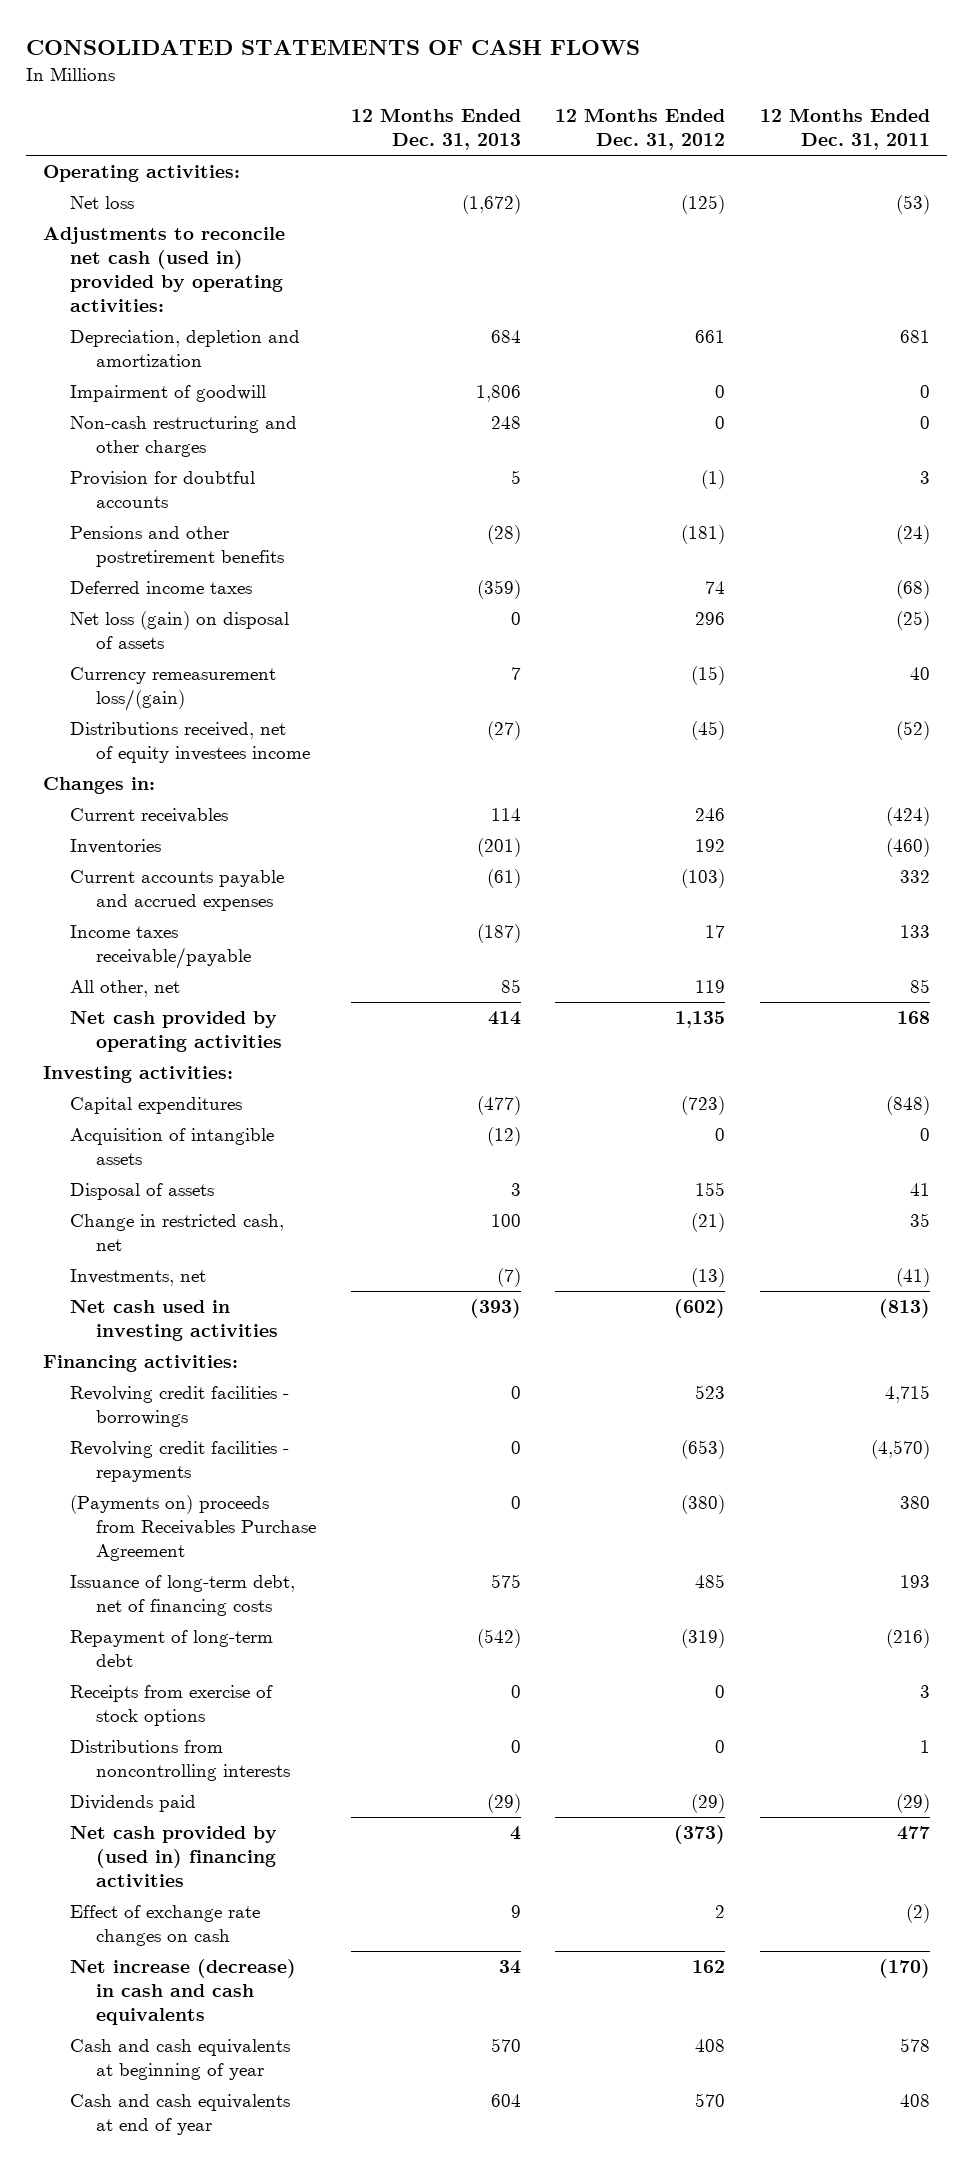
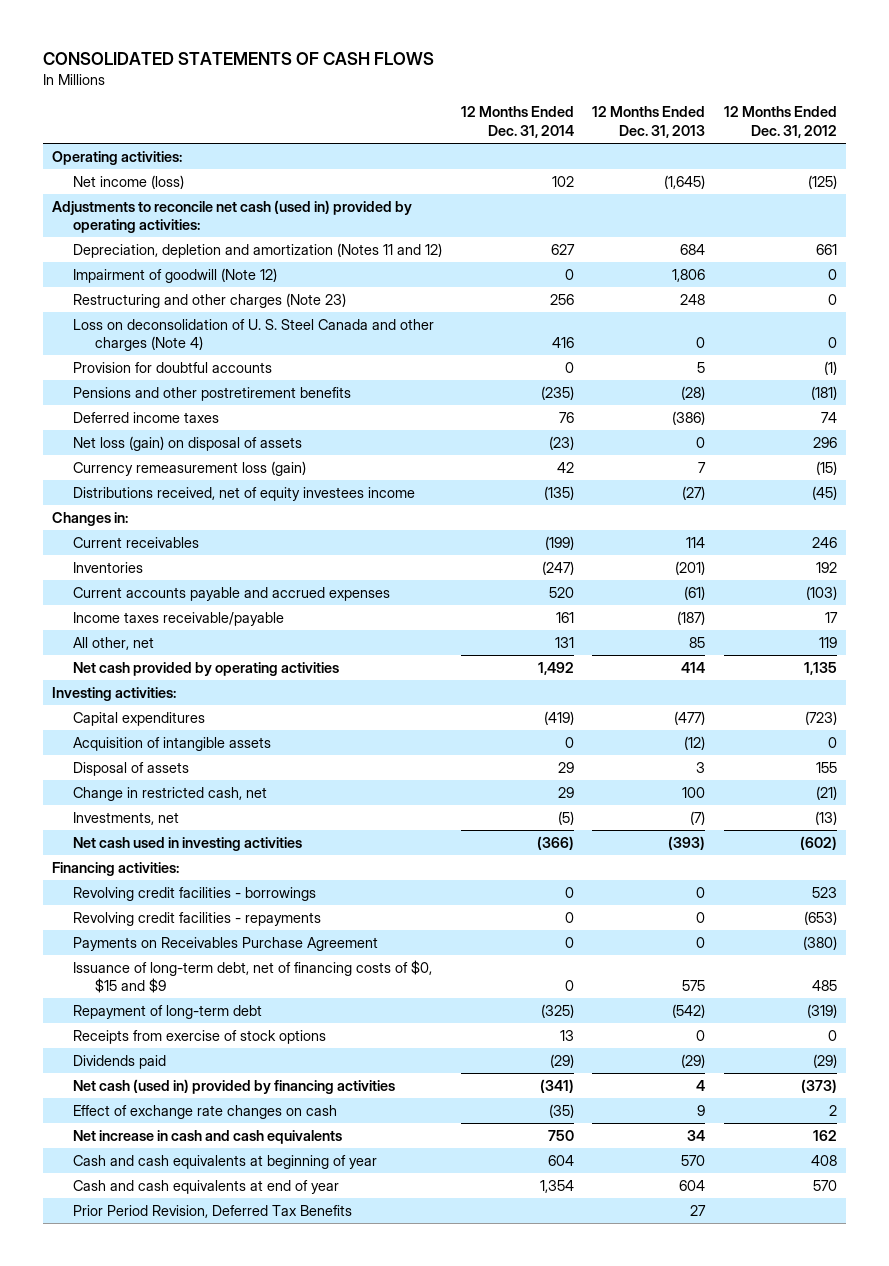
- | 12 Months Ended Dec. 31, 2013 | 12 Months Ended Dec. 31, 2012 | 12 Months Ended Dec. 31, 2011
+ | 12 Months Ended Dec. 31, 2014 | 12 Months Ended Dec. 31, 2013 | 12 Months Ended Dec. 31, 2012
- Net loss | (1,672) | (125) | (53)
+ Net income (loss) | 102 | (1,645) | (125)
- Depreciation, depletion and amortization | 684 | 661 | 681
- Impairment of goodwill | 1,806 | 0 | 0
- Non-cash restructuring and other charges | 248 | 0 | 0
+ Depreciation, depletion and amortization (Notes 11 and 12) | 627 | 684 | 661
+ Impairment of goodwill (Note 12) | 0 | 1,806 | 0
+ Restructuring and other charges (Note 23) | 256 | 248 | 0
+ Loss on deconsolidation of U. S. Steel Canada and other charges (Note 4) | 416 | 0 | 0
- Deferred income taxes | (359) | 74 | (68)
+ Deferred income taxes | 76 | (386) | 74
- Currency remeasurement loss/(gain) | 7 | (15) | 40
+ Currency remeasurement loss (gain) | 42 | 7 | (15)
- (Payments on) proceeds from Receivables Purchase Agreement | 0 | (380) | 380
- Issuance of long-term debt, net of financing costs | 575 | 485 | 193
+ Payments on Receivables Purchase Agreement | 0 | 0 | (380)
+ Issuance of long-term debt, net of financing costs of $0, $15 and $9 | 0 | 575 | 485
- Distributions from noncontrolling interests | 0 | 0 | 1
- Net cash provided by (used in) financing activities | 4 | (373) | 477
+ Net cash (used in) provided by financing activities | (341) | 4 | (373)
- Net increase (decrease) in cash and cash equivalents | 34 | 162 | (170)
+ Net increase in cash and cash equivalents | 750 | 34 | 162
+ Prior Period Revision, Deferred Tax Benefits | | 27 |

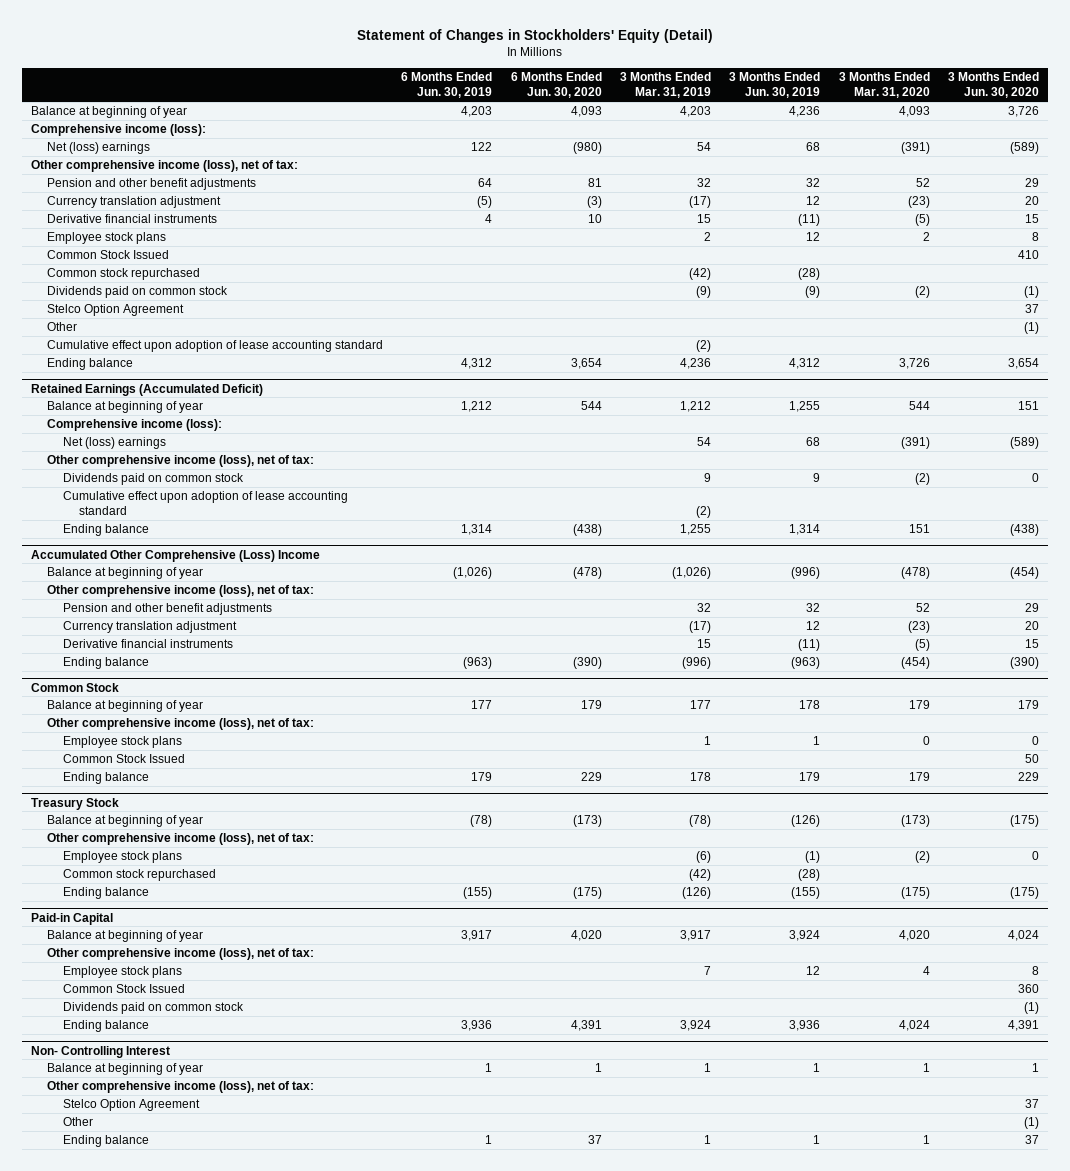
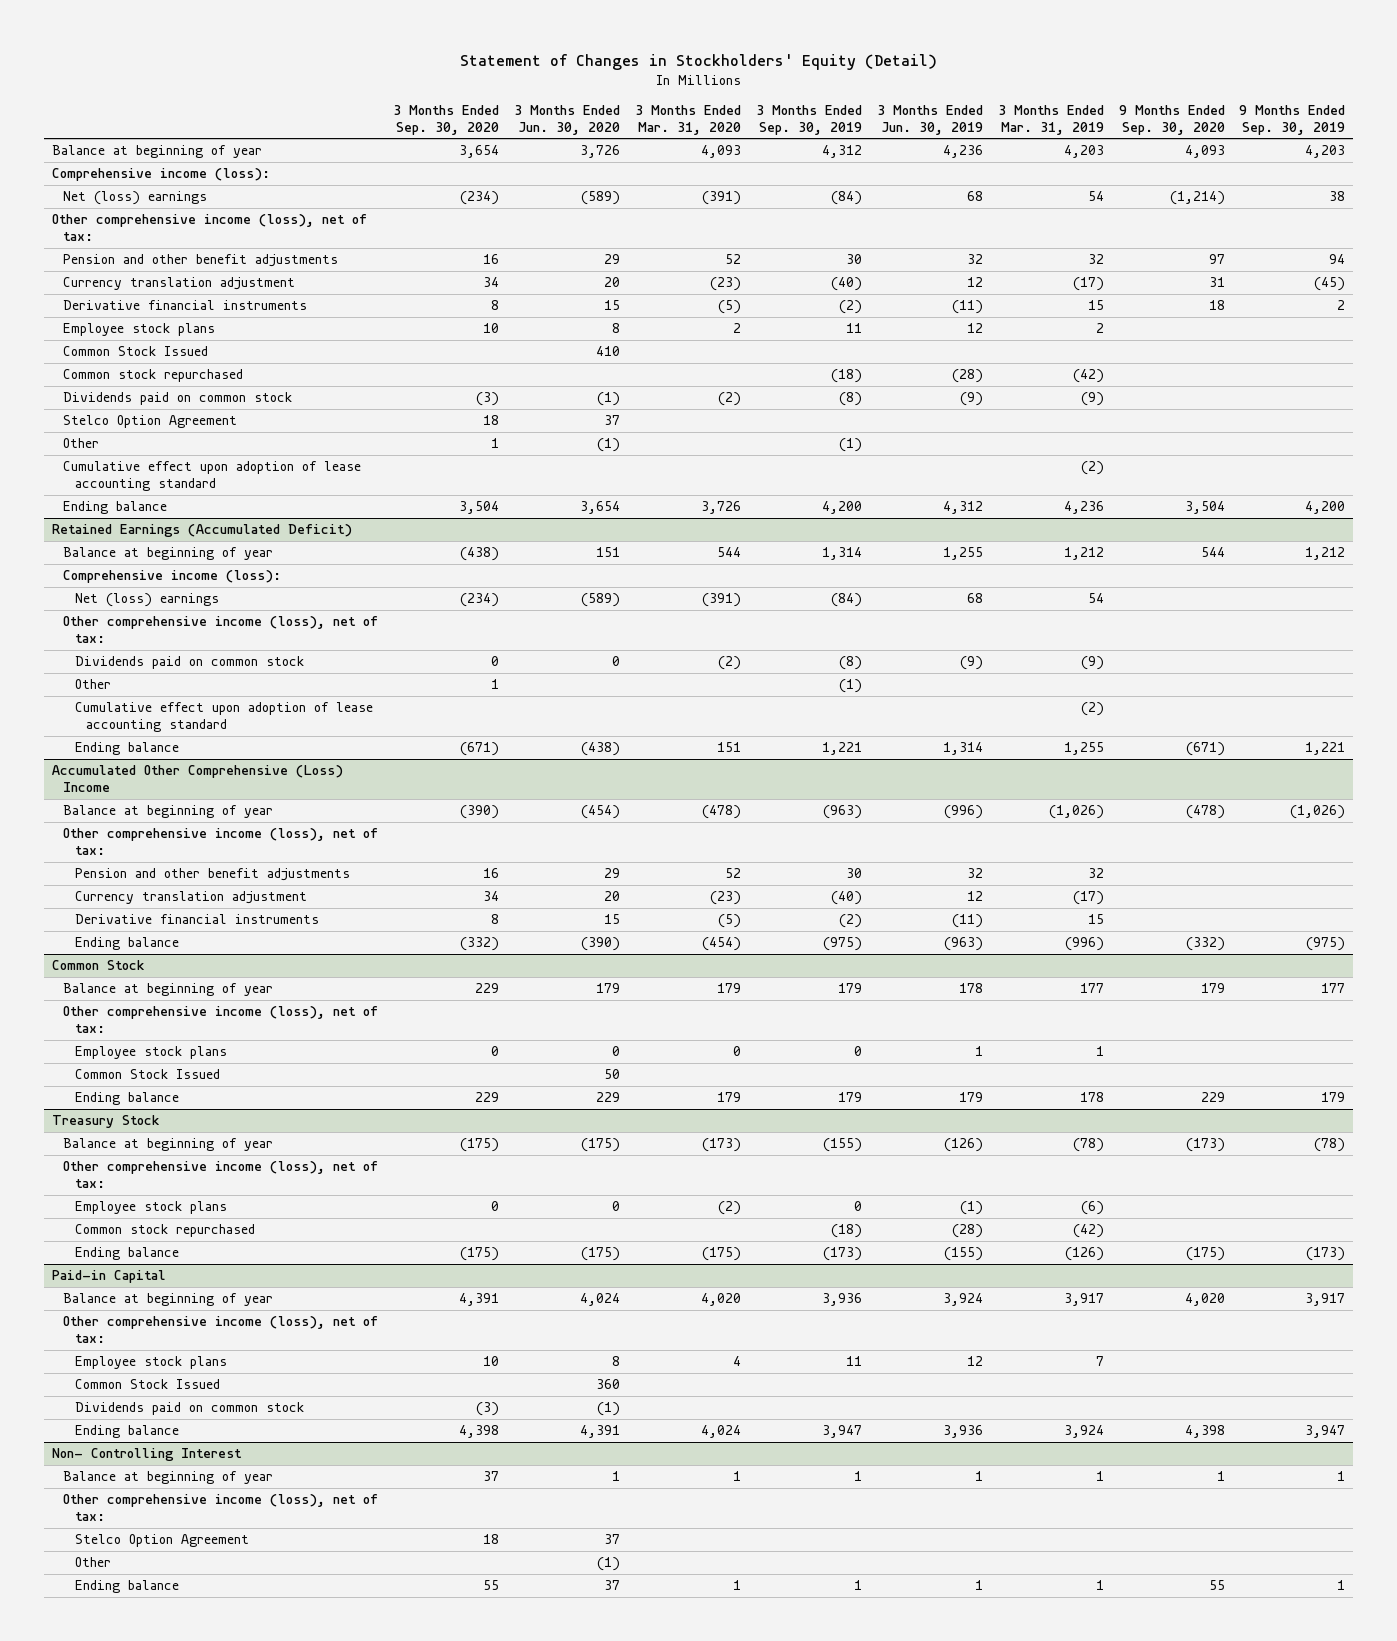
- | 6 Months Ended Jun. 30, 2019 | 6 Months Ended Jun. 30, 2020 | 3 Months Ended Mar. 31, 2019 | 3 Months Ended Jun. 30, 2019 | 3 Months Ended Mar. 31, 2020 | 3 Months Ended Jun. 30, 2020
+ | 3 Months Ended Sep. 30, 2020 | 3 Months Ended Jun. 30, 2020 | 3 Months Ended Mar. 31, 2020 | 3 Months Ended Sep. 30, 2019 | 3 Months Ended Jun. 30, 2019 | 3 Months Ended Mar. 31, 2019 | 9 Months Ended Sep. 30, 2020 | 9 Months Ended Sep. 30, 2019
@ Retained Earnings (Accumulated Deficit)
- Dividends paid on common stock | | | 9 | 9 | (2) | 0
+ Dividends paid on common stock | 0 | 0 | (2) | (8) | (9) | (9) | |
+ Other | 1 | | | (1) | | | |

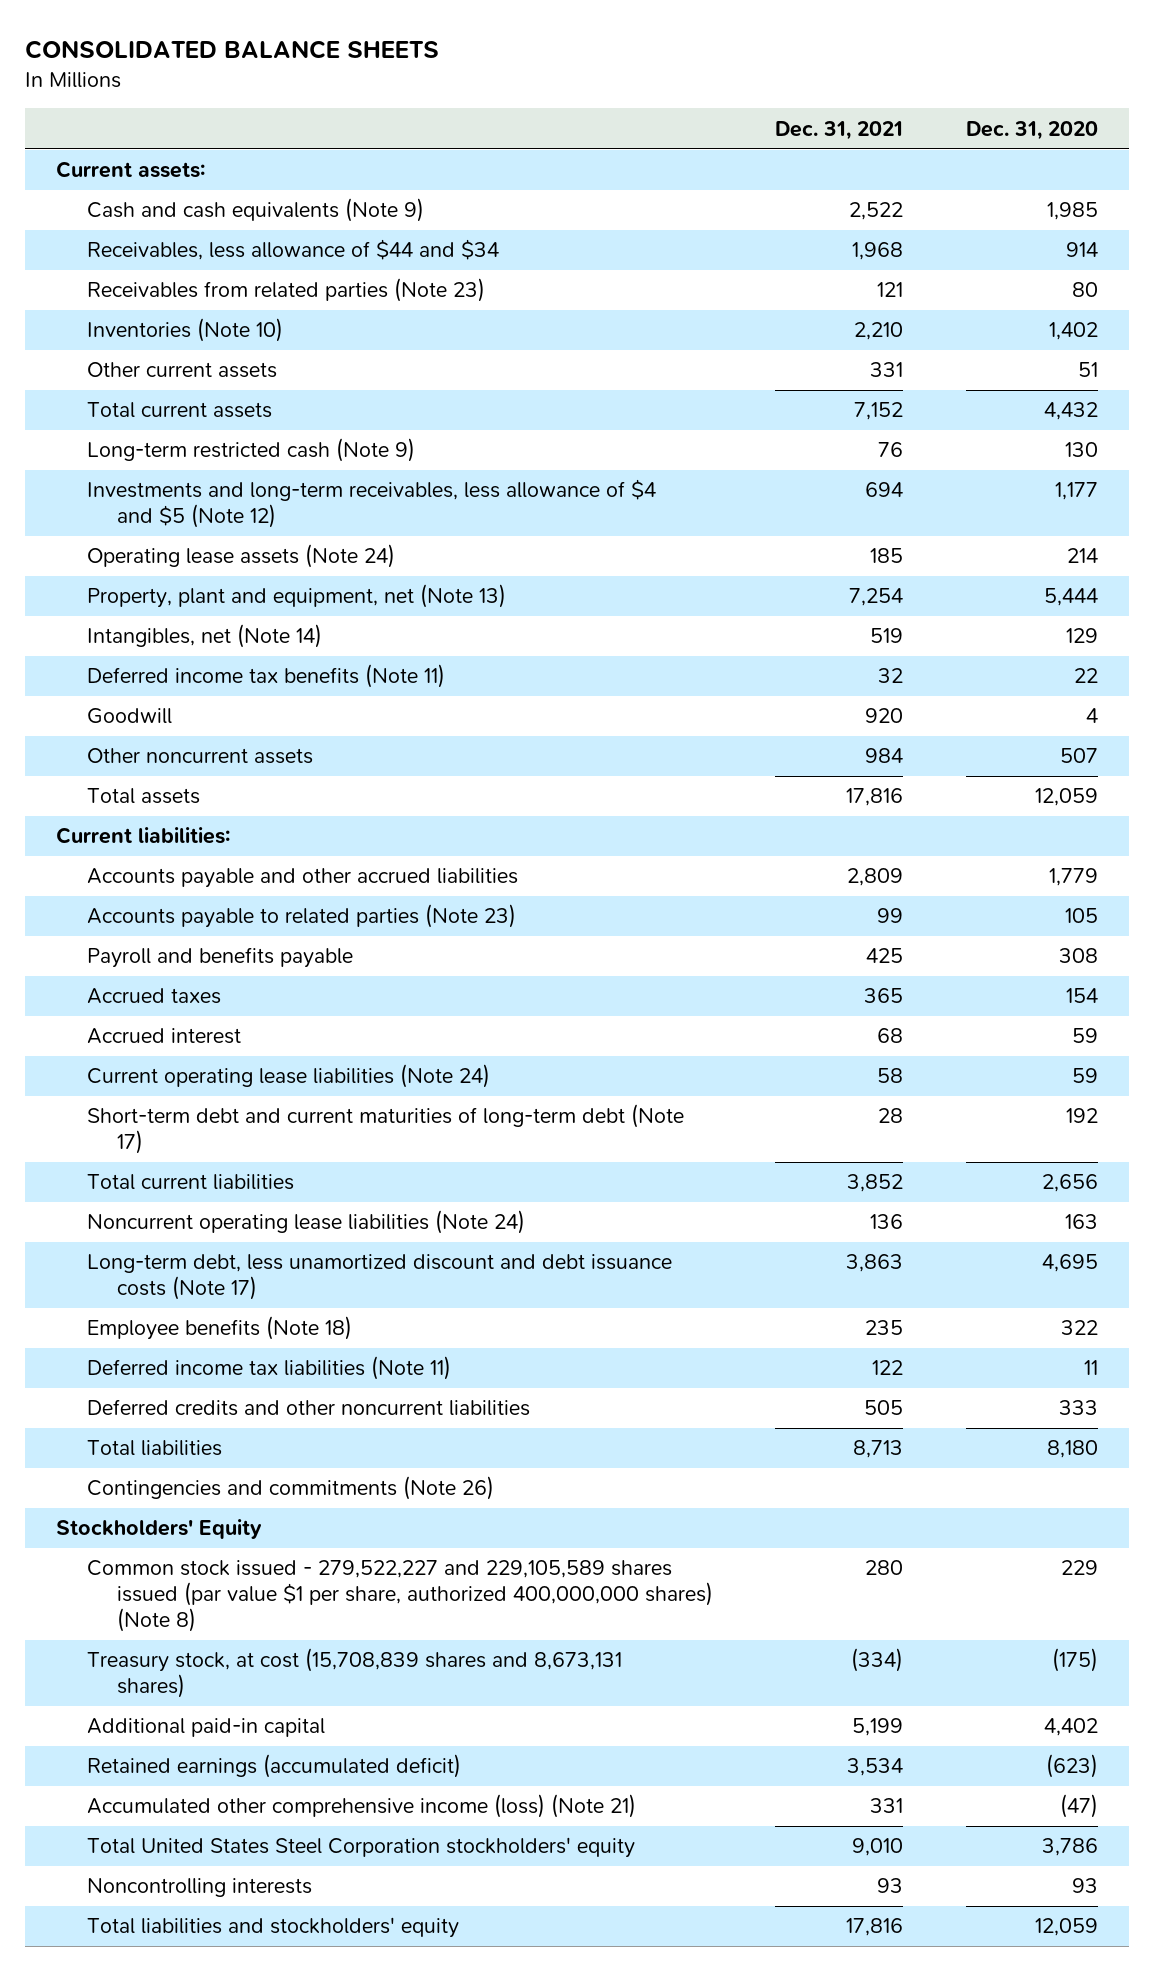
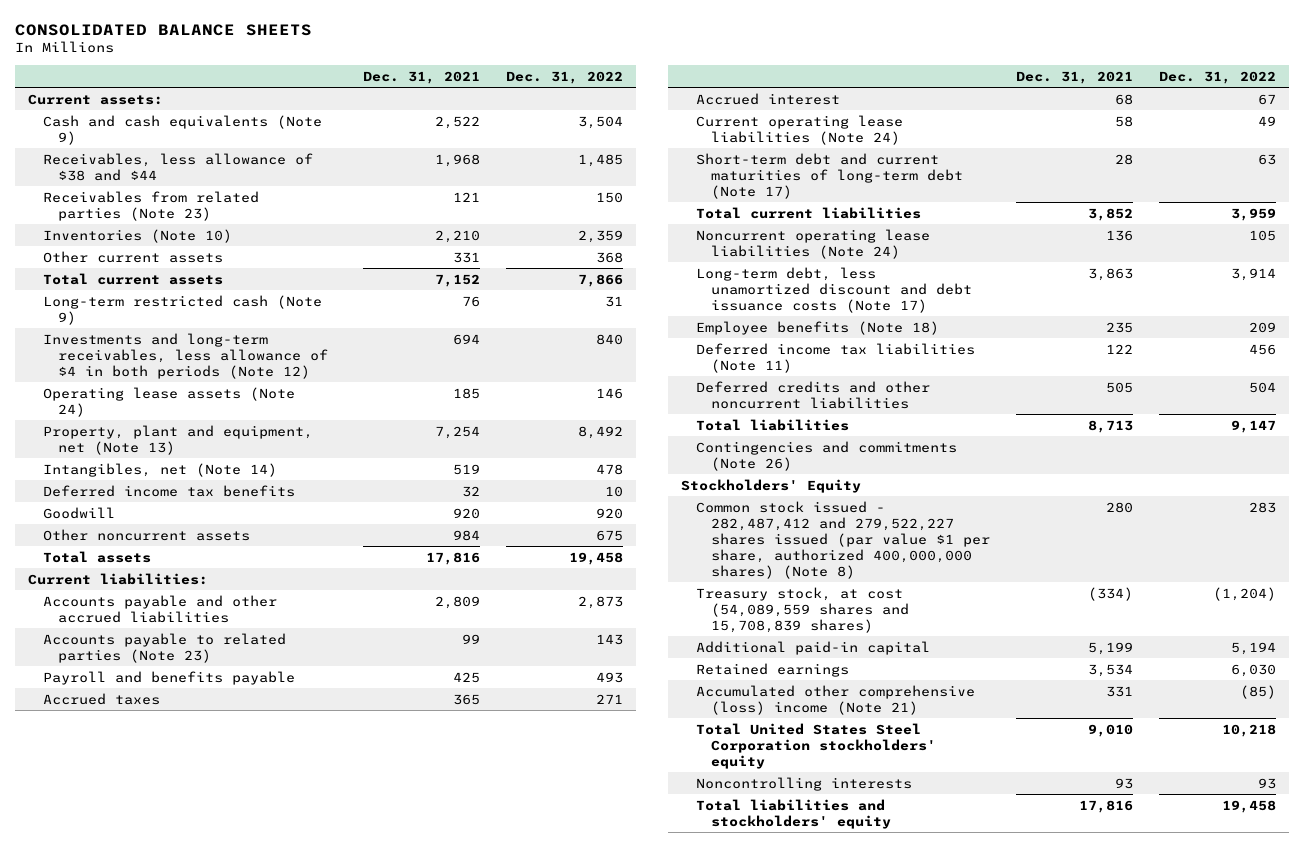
- | Dec. 31, 2021 | Dec. 31, 2020
+ | Dec. 31, 2021 | Dec. 31, 2022
- Receivables, less allowance of $44 and $34 | 1,968 | 914
+ Receivables, less allowance of $38 and $44 | 1,968 | 1,485
- Investments and long-term receivables, less allowance of $4 and $5 (Note 12) | 694 | 1,177
+ Investments and long-term receivables, less allowance of $4 in both periods (Note 12) | 694 | 840
- Deferred income tax benefits (Note 11) | 32 | 22
+ Deferred income tax benefits | 32 | 10
- Common stock issued - 279,522,227 and 229,105,589 shares issued (par value $1 per share, authorized 400,000,000 shares) (Note 8) | 280 | 229
- Treasury stock, at cost (15,708,839 shares and 8,673,131 shares) | (334) | (175)
+ Common stock issued - 282,487,412 and 279,522,227 shares issued (par value $1 per share, authorized 400,000,000 shares) (Note 8) | 280 | 283
+ Treasury stock, at cost (54,089,559 shares and 15,708,839 shares) | (334) | (1,204)
- Retained earnings (accumulated deficit) | 3,534 | (623)
- Accumulated other comprehensive income (loss) (Note 21) | 331 | (47)
+ Retained earnings | 3,534 | 6,030
+ Accumulated other comprehensive (loss) income (Note 21) | 331 | (85)

